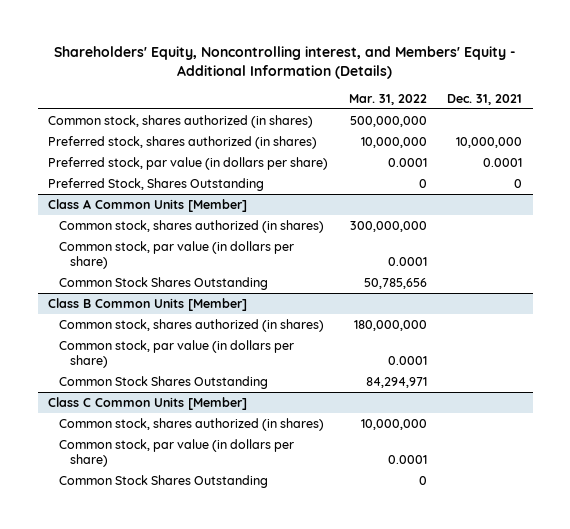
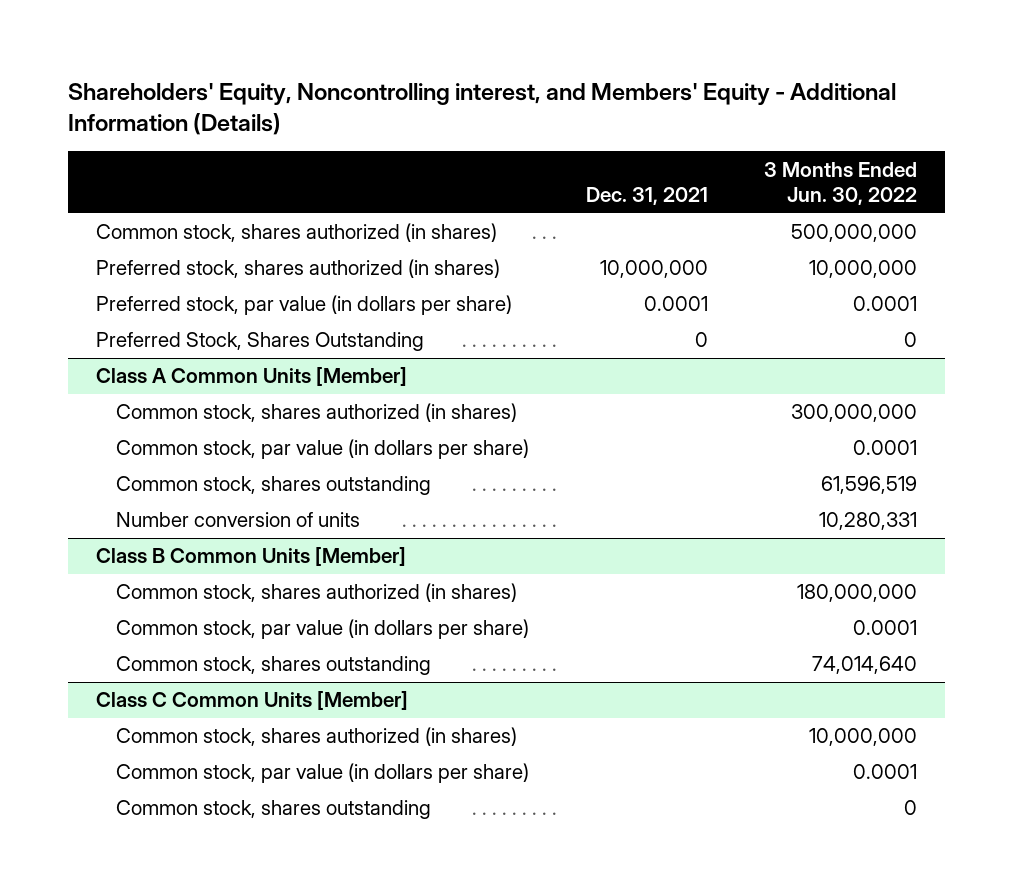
- | Mar. 31, 2022 | Dec. 31, 2021
+ | Dec. 31, 2021 | 3 Months Ended Jun. 30, 2022
@ Class A Common Units [Member]
- Common Stock Shares Outstanding | 50,785,656 |
+ Common stock, shares outstanding | | 61,596,519
+ Number conversion of units | | 10,280,331
@ Class B Common Units [Member]
- Common Stock Shares Outstanding | 84,294,971 |
+ Common stock, shares outstanding | | 74,014,640
@ Class C Common Units [Member]
- Common Stock Shares Outstanding | 0 |
+ Common stock, shares outstanding | | 0

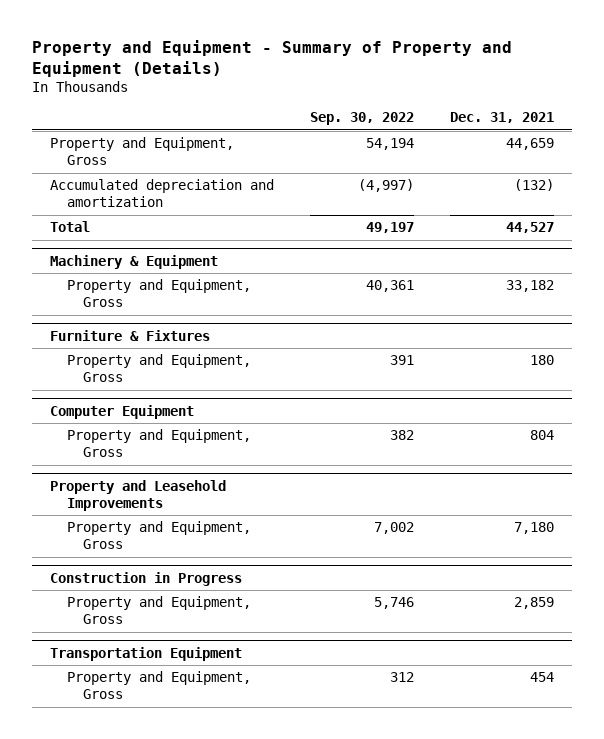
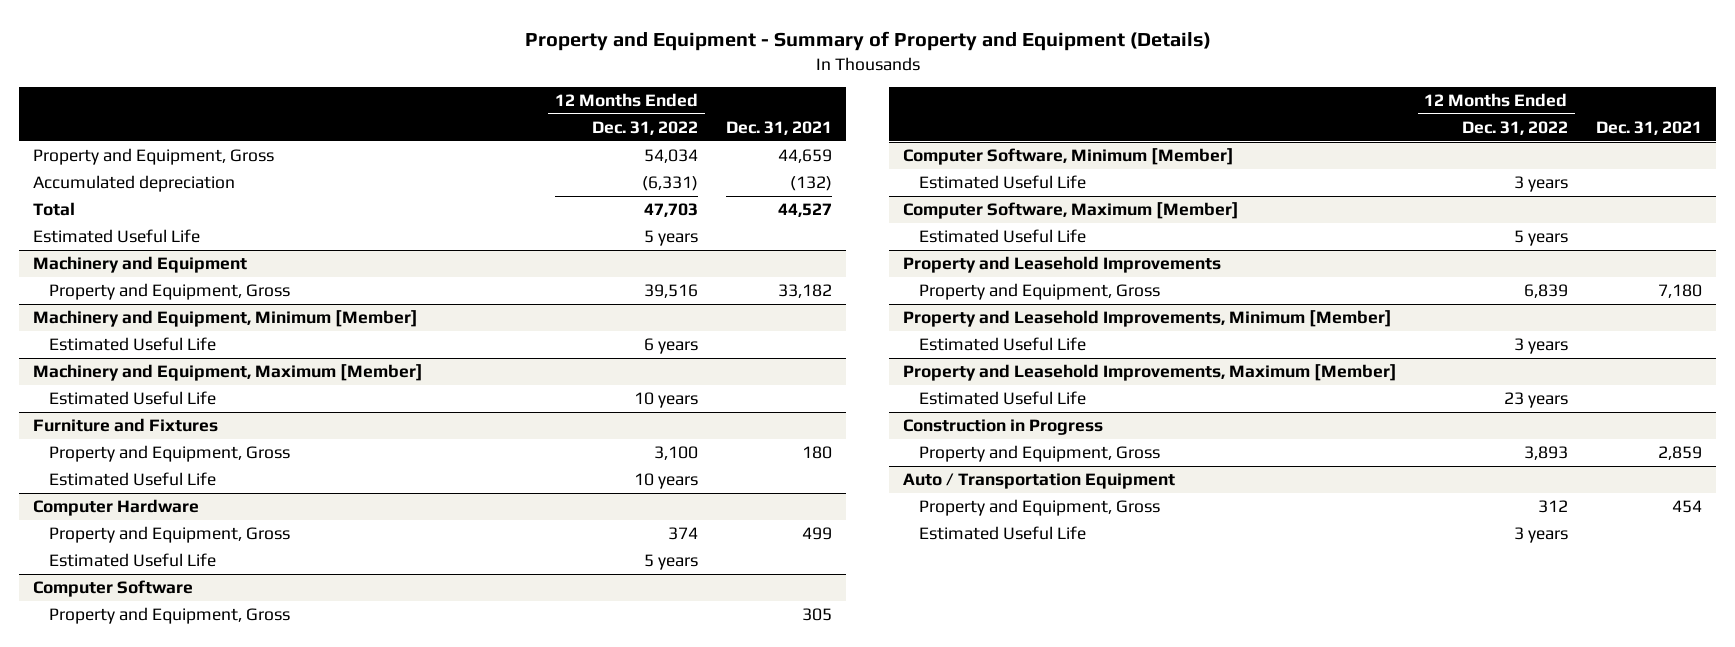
- | Sep. 30, 2022 | Dec. 31, 2021
+ | 12 Months Ended Dec. 31, 2022 | Dec. 31, 2021
- Accumulated depreciation and amortization | (4,997) | (132)
+ Accumulated depreciation | (6,331) | (132)
- Machinery & Equipment
+ Estimated Useful Life | 5 years |
+ Machinery and Equipment
- Furniture & Fixtures
+ Machinery and Equipment, Minimum [Member]
+ Estimated Useful Life | 6 years |
+ Machinery and Equipment, Maximum [Member]
+ Estimated Useful Life | 10 years |
+ Furniture and Fixtures
- Computer Equipment
- Property and Equipment, Gross | 382 | 804
+ Estimated Useful Life | 10 years |
+ Computer Hardware
+ Property and Equipment, Gross | 374 | 499
+ Estimated Useful Life | 5 years |
+ Computer Software
+ Property and Equipment, Gross | | 305
+ Computer Software, Minimum [Member]
+ Estimated Useful Life | 3 years |
+ Computer Software, Maximum [Member]
+ Estimated Useful Life | 5 years |
+ Property and Leasehold Improvements, Minimum [Member]
+ Estimated Useful Life | 3 years |
+ Property and Leasehold Improvements, Maximum [Member]
+ Estimated Useful Life | 23 years |
- Transportation Equipment
+ Auto / Transportation Equipment
+ Estimated Useful Life | 3 years |

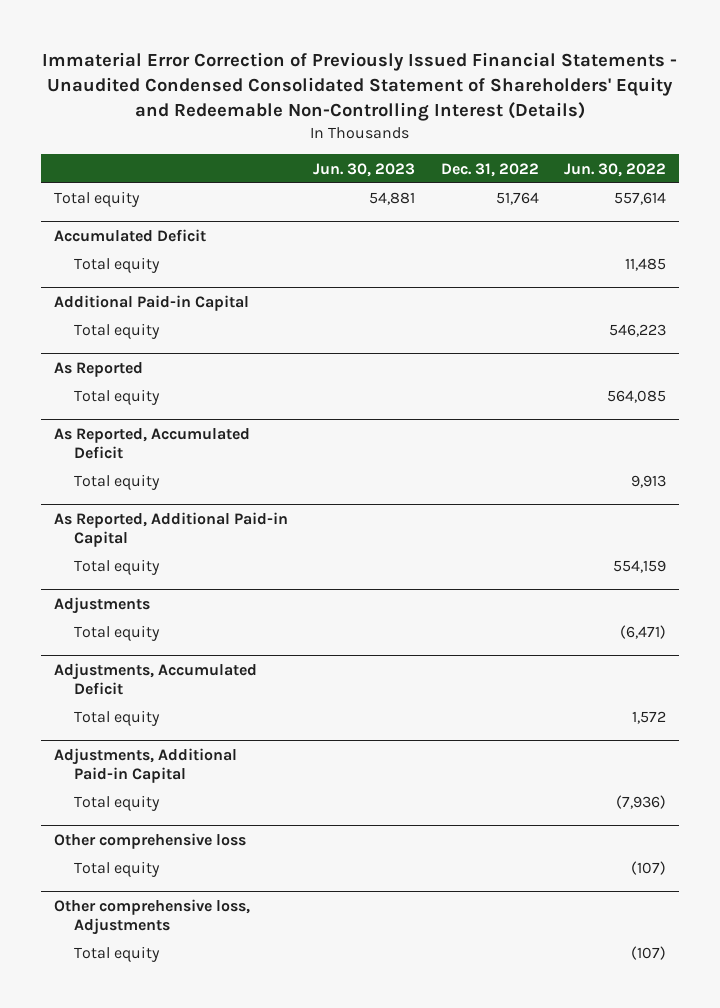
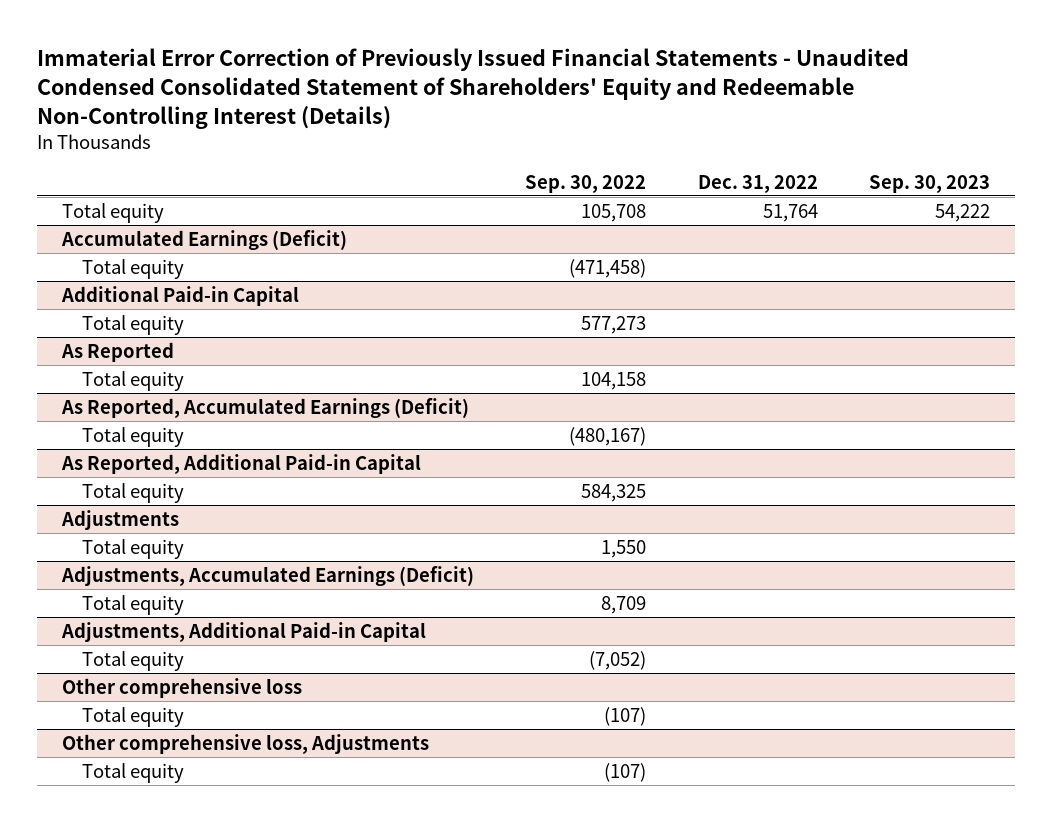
- | Jun. 30, 2023 | Dec. 31, 2022 | Jun. 30, 2022
+ | Sep. 30, 2022 | Dec. 31, 2022 | Sep. 30, 2023
- Accumulated Deficit
+ Accumulated Earnings (Deficit)
- As Reported, Accumulated Deficit
+ As Reported, Accumulated Earnings (Deficit)
- Adjustments, Accumulated Deficit
+ Adjustments, Accumulated Earnings (Deficit)

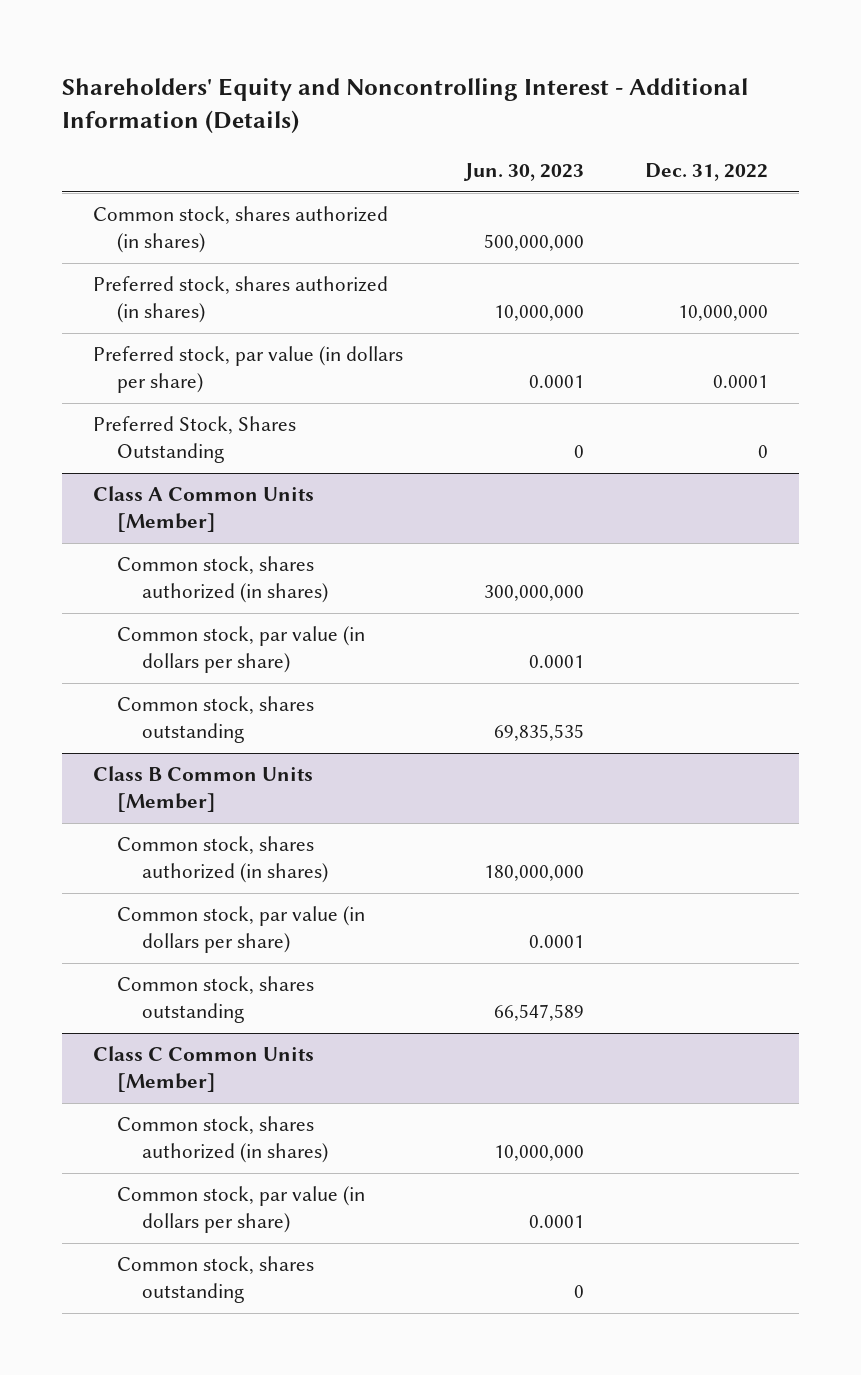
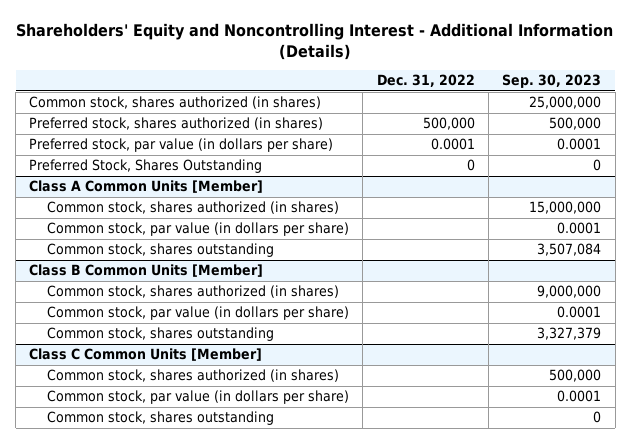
- | Jun. 30, 2023 | Dec. 31, 2022
+ | Dec. 31, 2022 | Sep. 30, 2023
- Preferred stock, shares authorized (in shares) | 10,000,000 | 10,000,000
+ Preferred stock, shares authorized (in shares) | 500,000 | 500,000

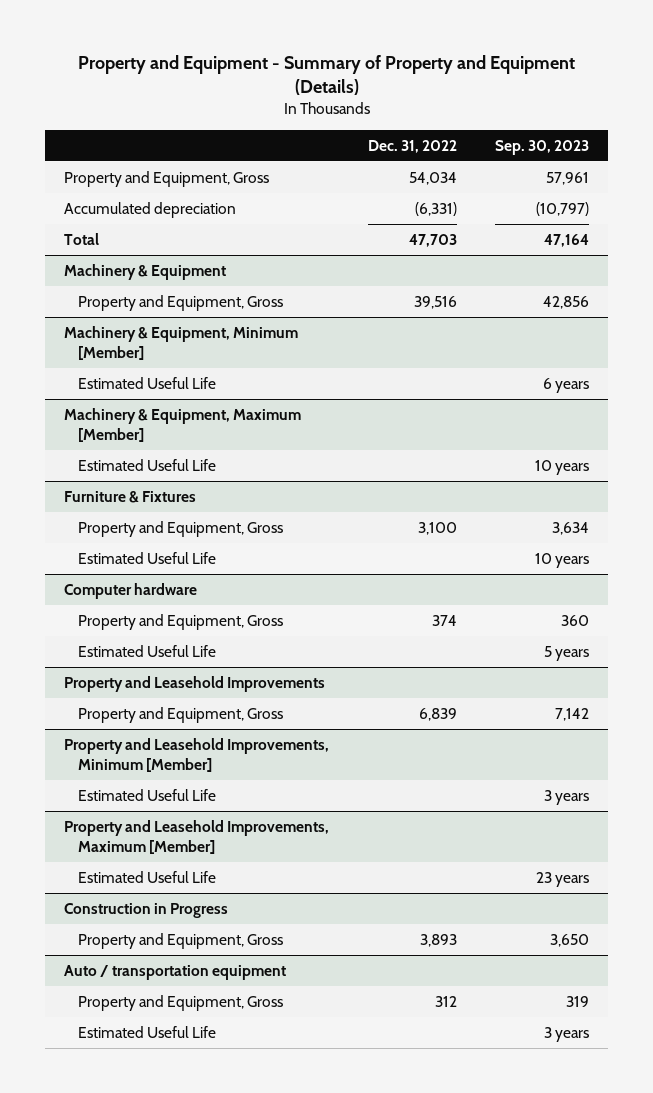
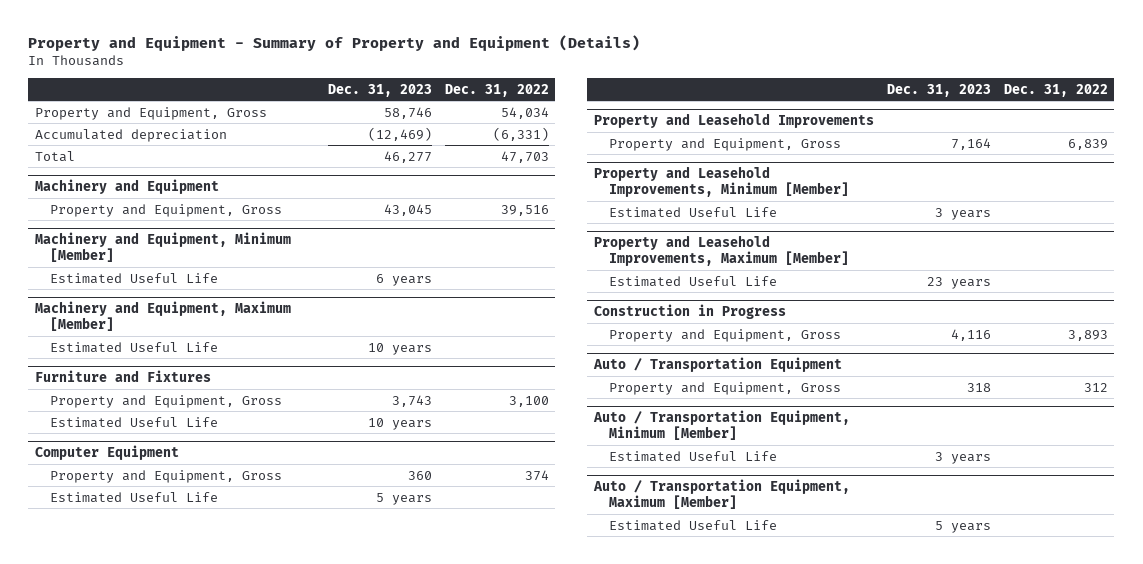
- | Dec. 31, 2022 | Sep. 30, 2023
+ | Dec. 31, 2023 | Dec. 31, 2022
- Machinery & Equipment
+ Machinery and Equipment
- Machinery & Equipment, Minimum [Member]
+ Machinery and Equipment, Minimum [Member]
- Machinery & Equipment, Maximum [Member]
+ Machinery and Equipment, Maximum [Member]
- Furniture & Fixtures
+ Furniture and Fixtures
- Computer hardware
+ Computer Equipment
- Auto / transportation equipment
+ Auto / Transportation Equipment
- Estimated Useful Life | | 3 years
+ Auto / Transportation Equipment, Minimum [Member]
+ Estimated Useful Life | 3 years |
+ Auto / Transportation Equipment, Maximum [Member]
+ Estimated Useful Life | 5 years |

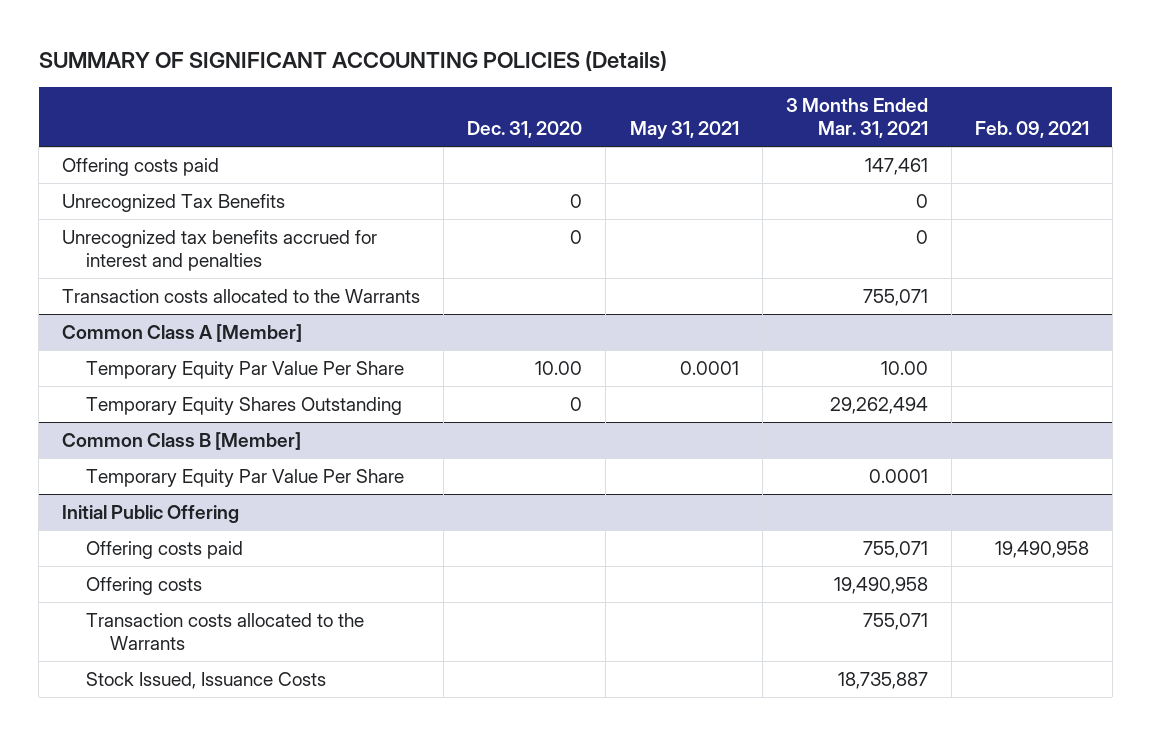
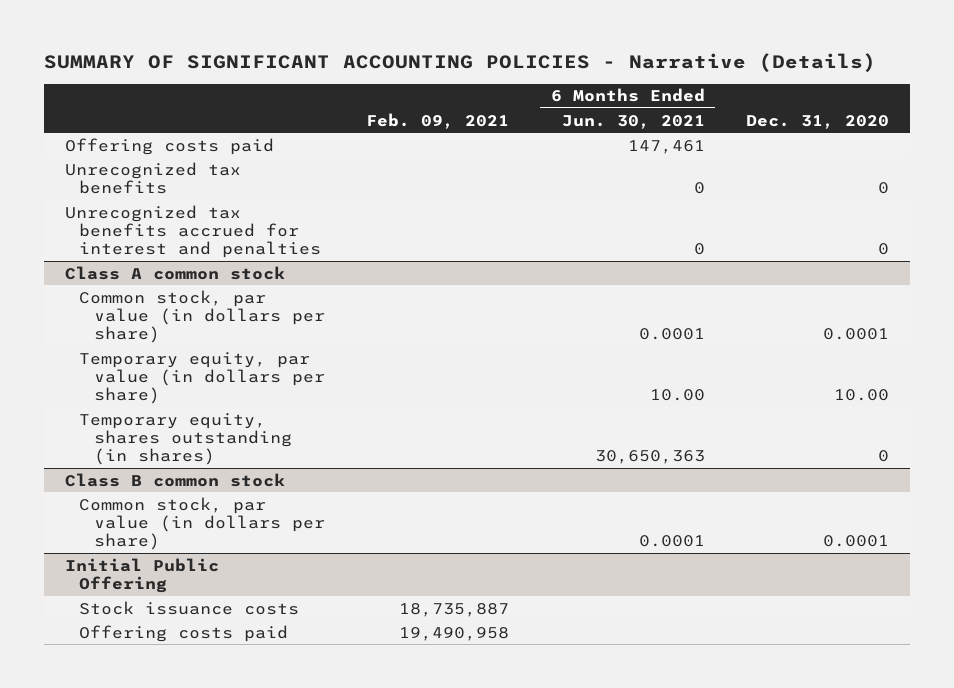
- SUMMARY OF SIGNIFICANT ACCOUNTING POLICIES (Details)
+ SUMMARY OF SIGNIFICANT ACCOUNTING POLICIES - Narrative (Details)
- | Dec. 31, 2020 | May 31, 2021 | 3 Months Ended Mar. 31, 2021 | Feb. 09, 2021
+ | Feb. 09, 2021 | 6 Months Ended Jun. 30, 2021 | Dec. 31, 2020
- Unrecognized Tax Benefits | 0 | | 0 |
+ Unrecognized tax benefits | | 0 | 0
- Transaction costs allocated to the Warrants | | | 755,071 |
- Common Class A [Member]
- Temporary Equity Par Value Per Share | 10.00 | 0.0001 | 10.00 |
- Temporary Equity Shares Outstanding | 0 | | 29,262,494 |
- Common Class B [Member]
- Temporary Equity Par Value Per Share | | | 0.0001 |
+ Class A common stock
+ Common stock, par value (in dollars per share) | | 0.0001 | 0.0001
+ Temporary equity, par value (in dollars per share) | | 10.00 | 10.00
+ Temporary equity, shares outstanding (in shares) | | 30,650,363 | 0
+ Class B common stock
+ Common stock, par value (in dollars per share) | | 0.0001 | 0.0001
@ Initial Public Offering
+ Stock issuance costs | 18,735,887 | |
- Offering costs | | | 19,490,958 |
- Transaction costs allocated to the Warrants | | | 755,071 |
- Stock Issued, Issuance Costs | | | 18,735,887 |

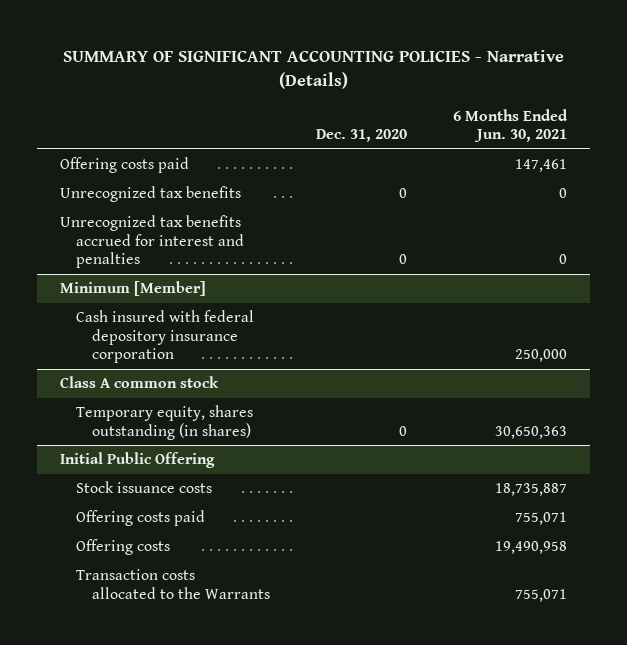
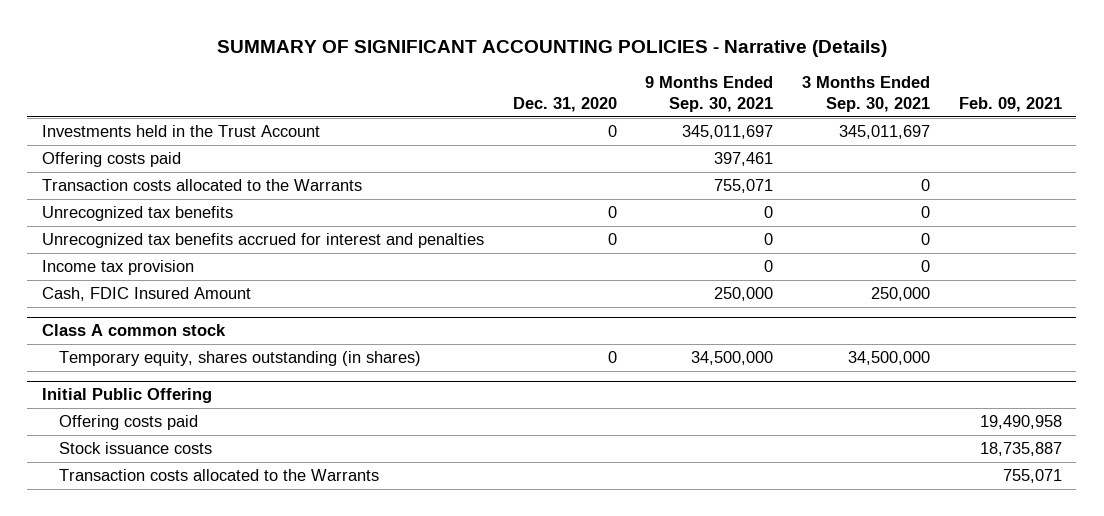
- | Dec. 31, 2020 | 6 Months Ended Jun. 30, 2021
+ | Dec. 31, 2020 | 9 Months Ended Sep. 30, 2021 | 3 Months Ended Sep. 30, 2021 | Feb. 09, 2021
+ Investments held in the Trust Account | 0 | 345,011,697 | 345,011,697 |
+ Transaction costs allocated to the Warrants | | 755,071 | 0 |
- Minimum [Member]
- Cash insured with federal depository insurance corporation | | 250,000
+ Income tax provision | | 0 | 0 |
+ Cash, FDIC Insured Amount | | 250,000 | 250,000 |
@ Initial Public Offering
- Offering costs | | 19,490,958
moved down: Stock issuance costs | | | | 18,735,887

